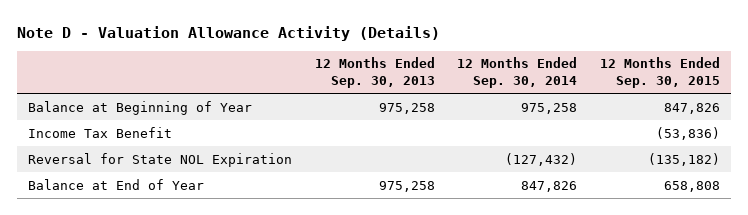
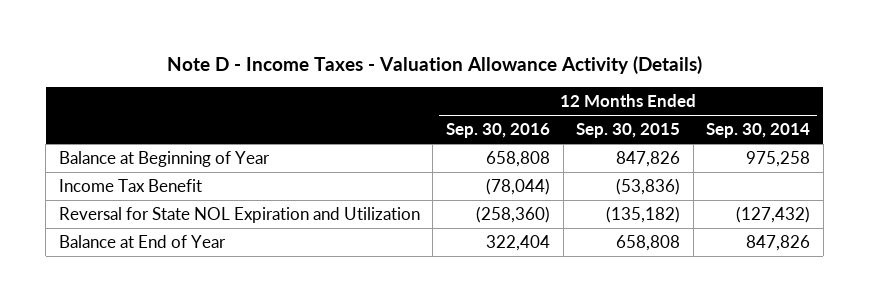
- Note D - Valuation Allowance Activity (Details)
+ Note D - Income Taxes - Valuation Allowance Activity (Details)
- | 12 Months Ended Sep. 30, 2013 | 12 Months Ended Sep. 30, 2014 | 12 Months Ended Sep. 30, 2015
+ | 12 Months Ended Sep. 30, 2016 | 12 Months Ended Sep. 30, 2015 | 12 Months Ended Sep. 30, 2014
- Reversal for State NOL Expiration | | (127,432) | (135,182)
+ Reversal for State NOL Expiration and Utilization | (258,360) | (135,182) | (127,432)

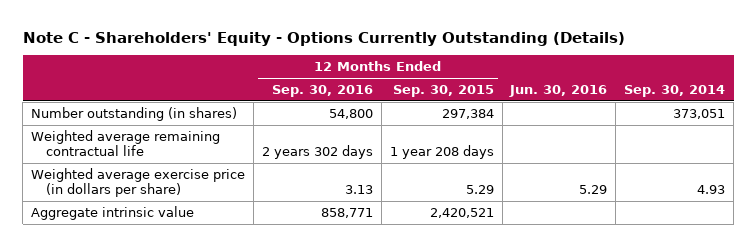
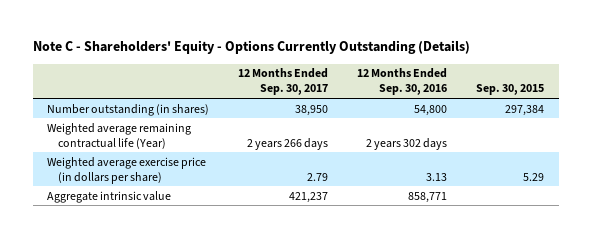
- | 12 Months Ended Sep. 30, 2016 | 12 Months Ended Sep. 30, 2015 | Jun. 30, 2016 | Sep. 30, 2014
+ | 12 Months Ended Sep. 30, 2017 | 12 Months Ended Sep. 30, 2016 | Sep. 30, 2015
- Weighted average remaining contractual life | 2 years 302 days | 1 year 208 days | |
+ Weighted average remaining contractual life (Year) | 2 years 266 days | 2 years 302 days |

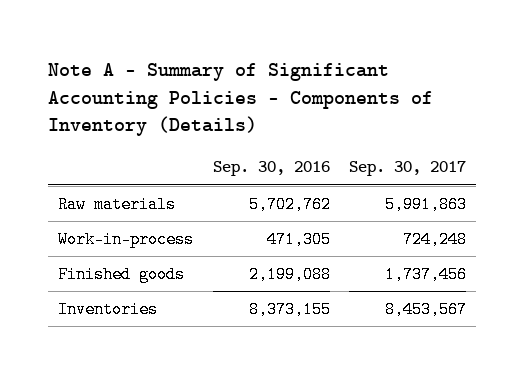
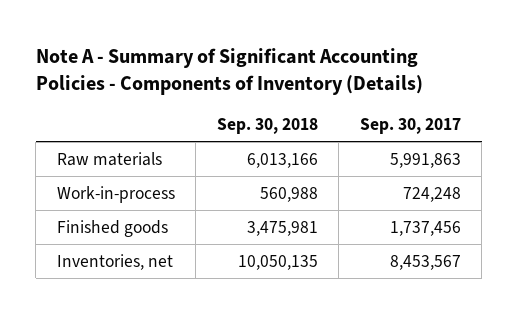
- | Sep. 30, 2016 | Sep. 30, 2017
+ | Sep. 30, 2018 | Sep. 30, 2017
- Inventories | 8,373,155 | 8,453,567
+ Inventories, net | 10,050,135 | 8,453,567

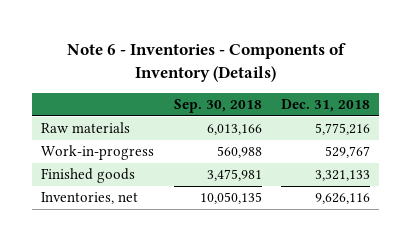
- Note A - Summary of Significant Accounting Policies - Components of Inventory (Details)
+ Note 6 - Inventories - Components of Inventory (Details)
- | Sep. 30, 2018 | Sep. 30, 2017
+ | Sep. 30, 2018 | Dec. 31, 2018
- Work-in-process | 560,988 | 724,248
+ Work-in-progress | 560,988 | 529,767

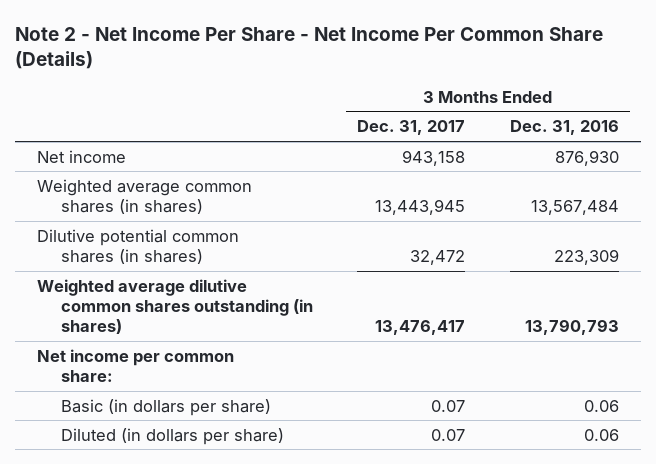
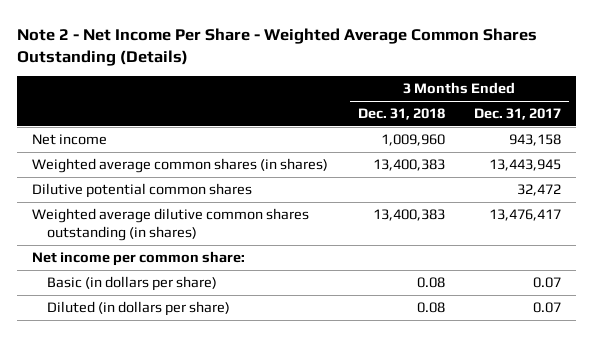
- Note 2 - Net Income Per Share - Net Income Per Common Share (Details)
+ Note 2 - Net Income Per Share - Weighted Average Common Shares Outstanding (Details)
- | 3 Months Ended Dec. 31, 2017 | 3 Months Ended Dec. 31, 2016
+ | 3 Months Ended Dec. 31, 2018 | 3 Months Ended Dec. 31, 2017
- Dilutive potential common shares (in shares) | 32,472 | 223,309
+ Dilutive potential common shares | | 32,472

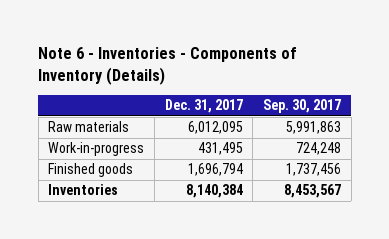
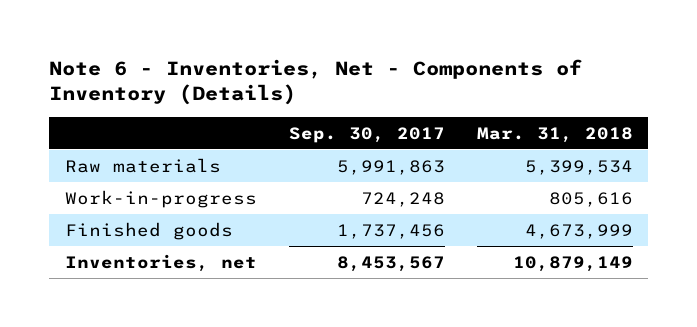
- Note 6 - Inventories - Components of Inventory (Details)
+ Note 6 - Inventories, Net - Components of Inventory (Details)
- | Dec. 31, 2017 | Sep. 30, 2017
+ | Sep. 30, 2017 | Mar. 31, 2018
- Inventories | 8,140,384 | 8,453,567
+ Inventories, net | 8,453,567 | 10,879,149

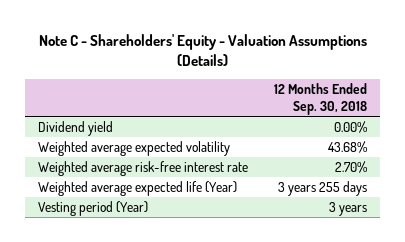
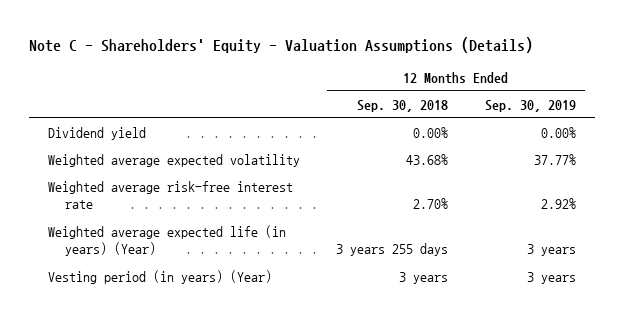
- | 12 Months Ended Sep. 30, 2018
+ | 12 Months Ended Sep. 30, 2018 | 12 Months Ended Sep. 30, 2019
- Weighted average expected life (Year) | 3 years 255 days
- Vesting period (Year) | 3 years
+ Weighted average expected life (in years) (Year) | 3 years 255 days | 3 years
+ Vesting period (in years) (Year) | 3 years | 3 years

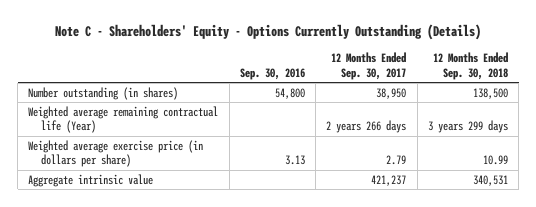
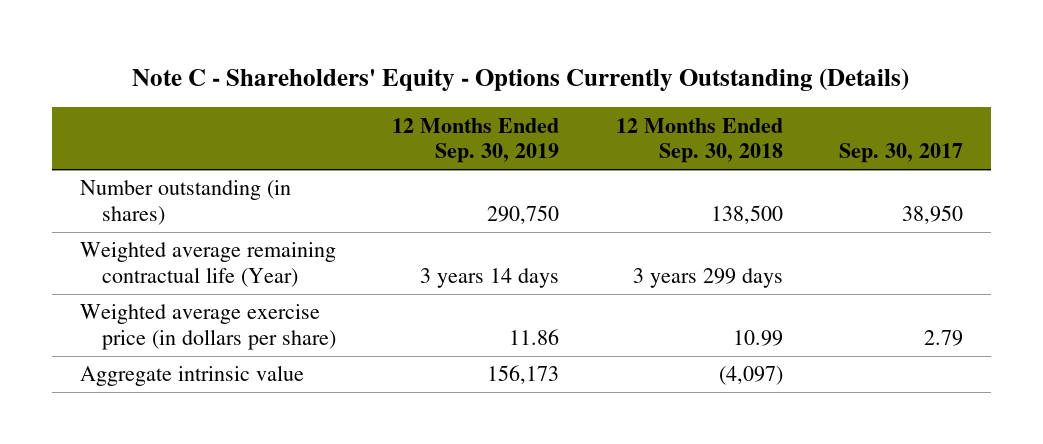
- | Sep. 30, 2016 | 12 Months Ended Sep. 30, 2017 | 12 Months Ended Sep. 30, 2018
+ | 12 Months Ended Sep. 30, 2019 | 12 Months Ended Sep. 30, 2018 | Sep. 30, 2017
- Aggregate intrinsic value | | 421,237 | 340,531
+ Aggregate intrinsic value | 156,173 | (4,097) |

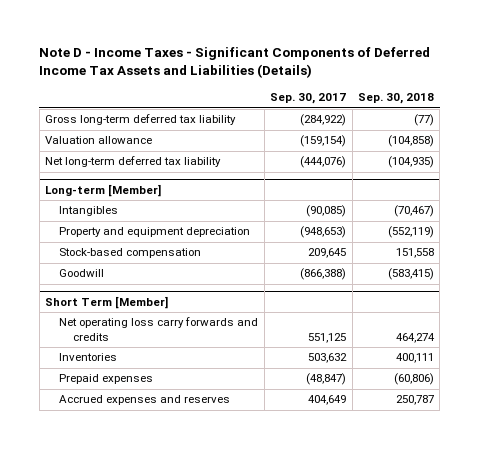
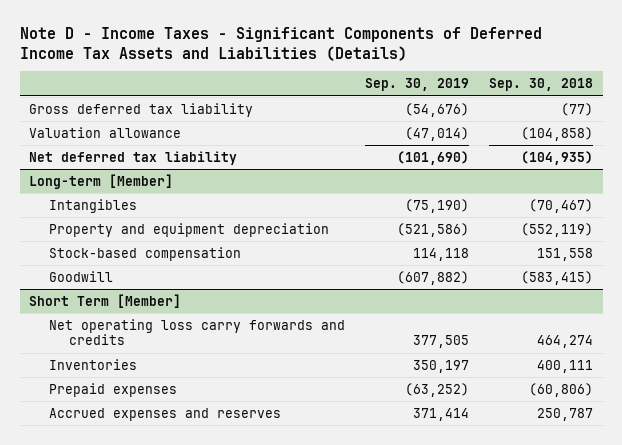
- | Sep. 30, 2017 | Sep. 30, 2018
+ | Sep. 30, 2019 | Sep. 30, 2018
- Gross long-term deferred tax liability | (284,922) | (77)
+ Gross deferred tax liability | (54,676) | (77)
- Net long-term deferred tax liability | (444,076) | (104,935)
+ Net deferred tax liability | (101,690) | (104,935)

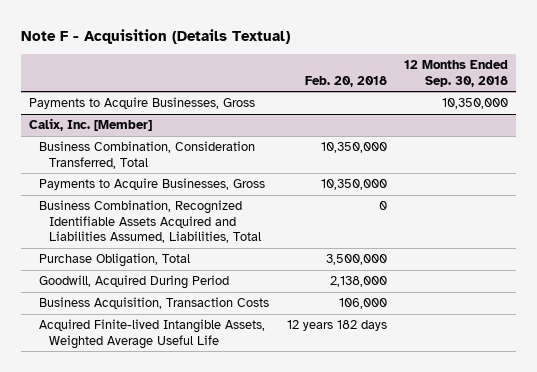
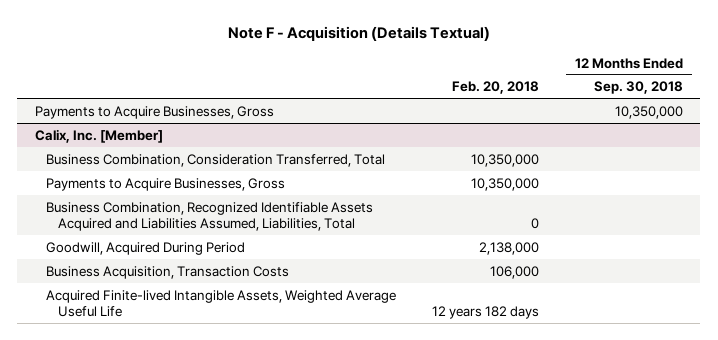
@ Calix, Inc. [Member]
- Purchase Obligation, Total | 3,500,000 |

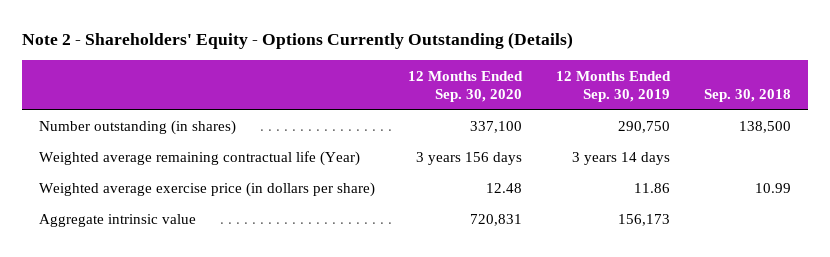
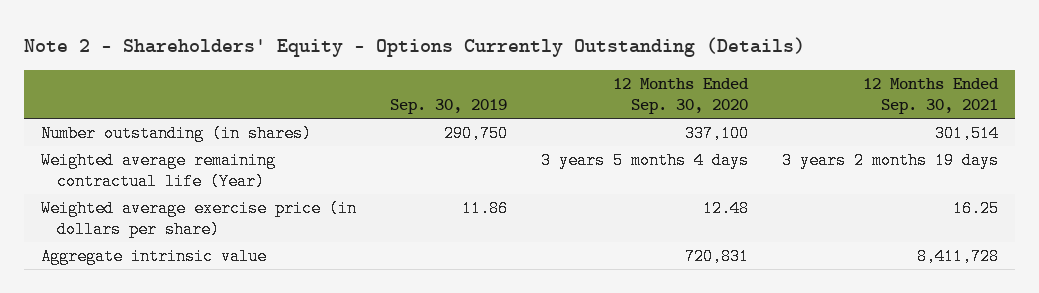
- | 12 Months Ended Sep. 30, 2020 | 12 Months Ended Sep. 30, 2019 | Sep. 30, 2018
+ | Sep. 30, 2019 | 12 Months Ended Sep. 30, 2020 | 12 Months Ended Sep. 30, 2021
- Weighted average remaining contractual life (Year) | 3 years 156 days | 3 years 14 days |
+ Weighted average remaining contractual life (Year) | | 3 years 5 months 4 days | 3 years 2 months 19 days

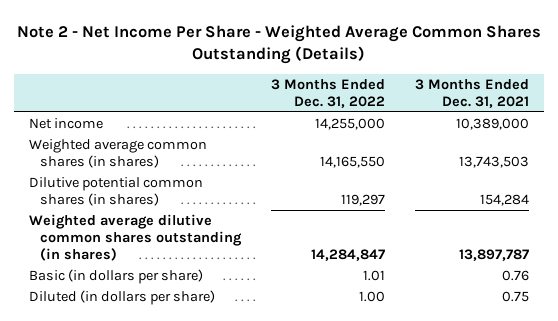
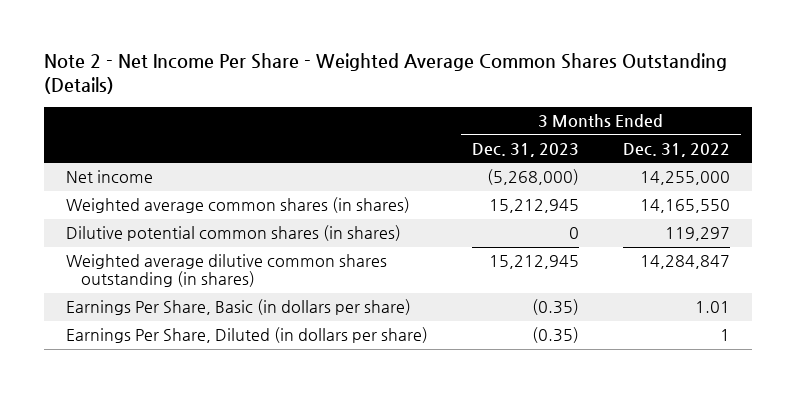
- | 3 Months Ended Dec. 31, 2022 | 3 Months Ended Dec. 31, 2021
+ | 3 Months Ended Dec. 31, 2023 | 3 Months Ended Dec. 31, 2022
- Basic (in dollars per share) | 1.01 | 0.76
- Diluted (in dollars per share) | 1.00 | 0.75
+ Earnings Per Share, Basic (in dollars per share) | (0.35) | 1.01
+ Earnings Per Share, Diluted (in dollars per share) | (0.35) | 1

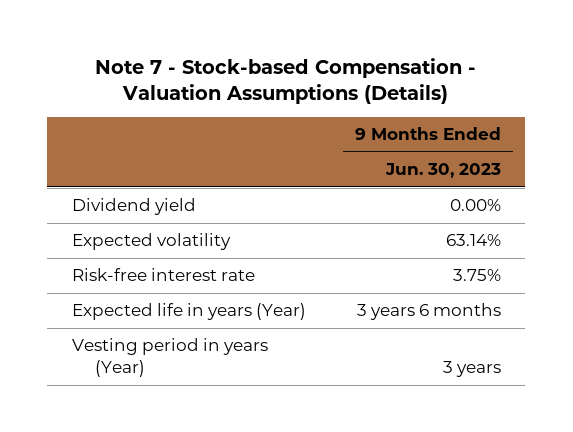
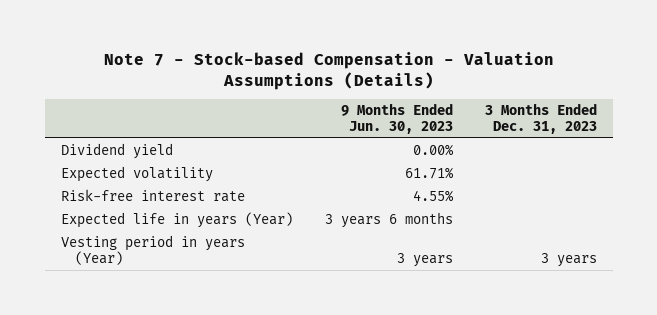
- | 9 Months Ended Jun. 30, 2023
+ | 9 Months Ended Jun. 30, 2023 | 3 Months Ended Dec. 31, 2023
- Expected volatility | 63.14%
- Risk-free interest rate | 3.75%
+ Expected volatility | 61.71% |
+ Risk-free interest rate | 4.55% |

